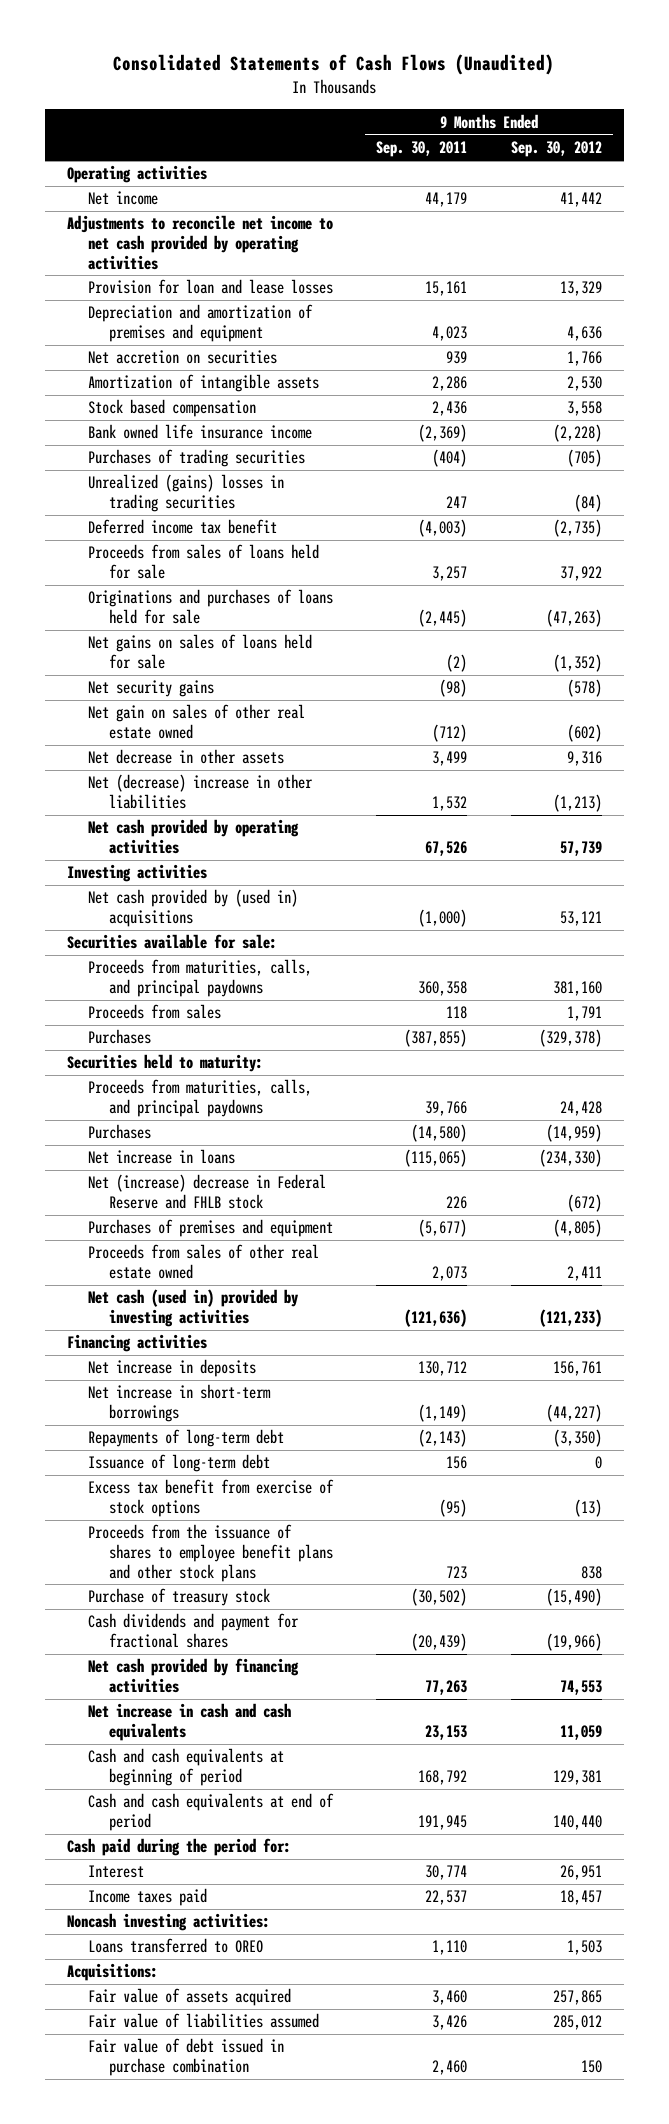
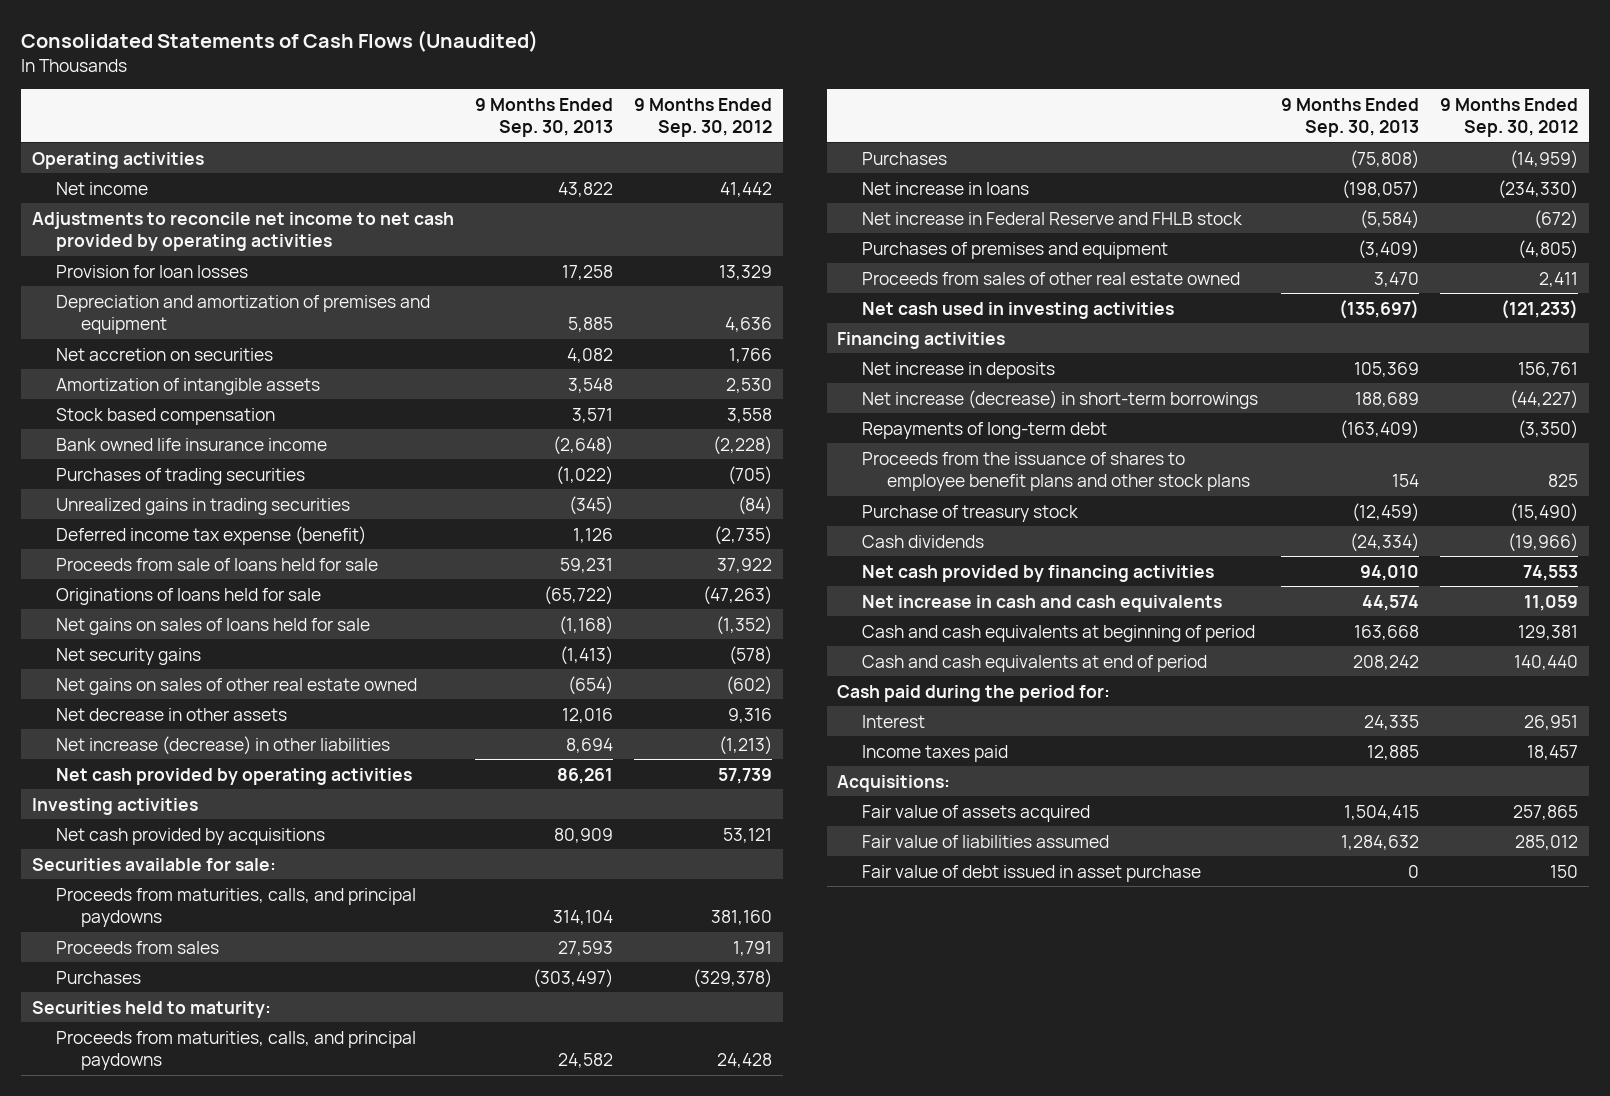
- | 9 Months Ended Sep. 30, 2011 | 9 Months Ended Sep. 30, 2012
+ | 9 Months Ended Sep. 30, 2013 | 9 Months Ended Sep. 30, 2012
- Provision for loan and lease losses | 15,161 | 13,329
+ Provision for loan losses | 17,258 | 13,329
- Unrealized (gains) losses in trading securities | 247 | (84)
- Deferred income tax benefit | (4,003) | (2,735)
- Proceeds from sales of loans held for sale | 3,257 | 37,922
- Originations and purchases of loans held for sale | (2,445) | (47,263)
+ Unrealized gains in trading securities | (345) | (84)
+ Deferred income tax expense (benefit) | 1,126 | (2,735)
+ Proceeds from sale of loans held for sale | 59,231 | 37,922
+ Originations of loans held for sale | (65,722) | (47,263)
- Net gain on sales of other real estate owned | (712) | (602)
+ Net gains on sales of other real estate owned | (654) | (602)
- Net (decrease) increase in other liabilities | 1,532 | (1,213)
+ Net increase (decrease) in other liabilities | 8,694 | (1,213)
- Net cash provided by (used in) acquisitions | (1,000) | 53,121
+ Net cash provided by acquisitions | 80,909 | 53,121
- Net (increase) decrease in Federal Reserve and FHLB stock | 226 | (672)
+ Net increase in Federal Reserve and FHLB stock | (5,584) | (672)
- Net cash (used in) provided by investing activities | (121,636) | (121,233)
+ Net cash used in investing activities | (135,697) | (121,233)
- Net increase in short-term borrowings | (1,149) | (44,227)
+ Net increase (decrease) in short-term borrowings | 188,689 | (44,227)
- Issuance of long-term debt | 156 | 0
- Excess tax benefit from exercise of stock options | (95) | (13)
- Proceeds from the issuance of shares to employee benefit plans and other stock plans | 723 | 838
+ Proceeds from the issuance of shares to employee benefit plans and other stock plans | 154 | 825
- Cash dividends and payment for fractional shares | (20,439) | (19,966)
+ Cash dividends | (24,334) | (19,966)
- Noncash investing activities:
- Loans transferred to OREO | 1,110 | 1,503
- Fair value of debt issued in purchase combination | 2,460 | 150
+ Fair value of debt issued in asset purchase | 0 | 150

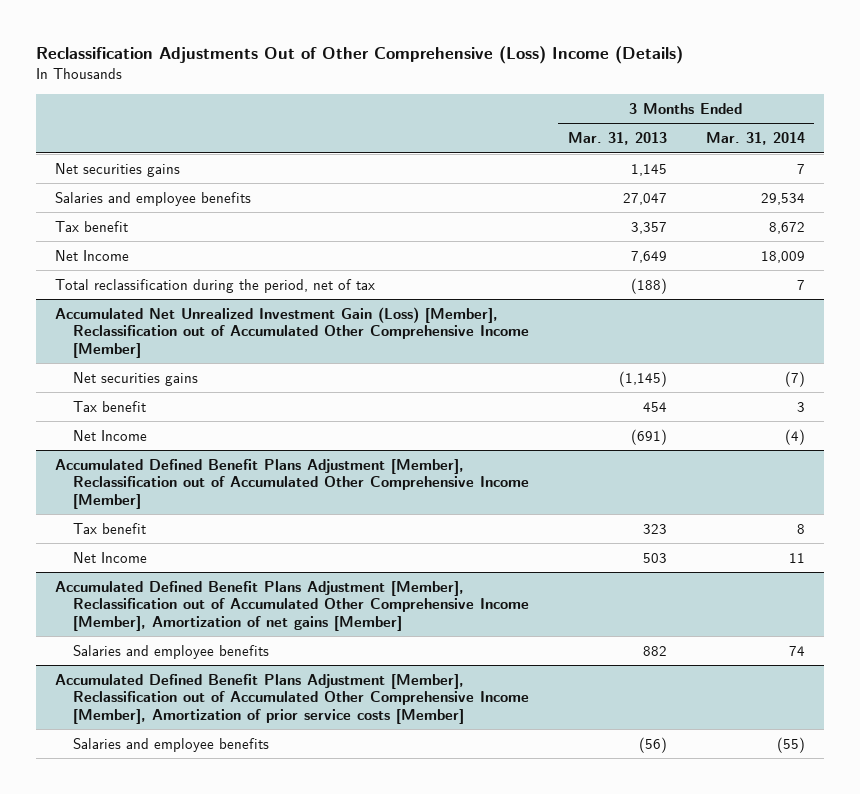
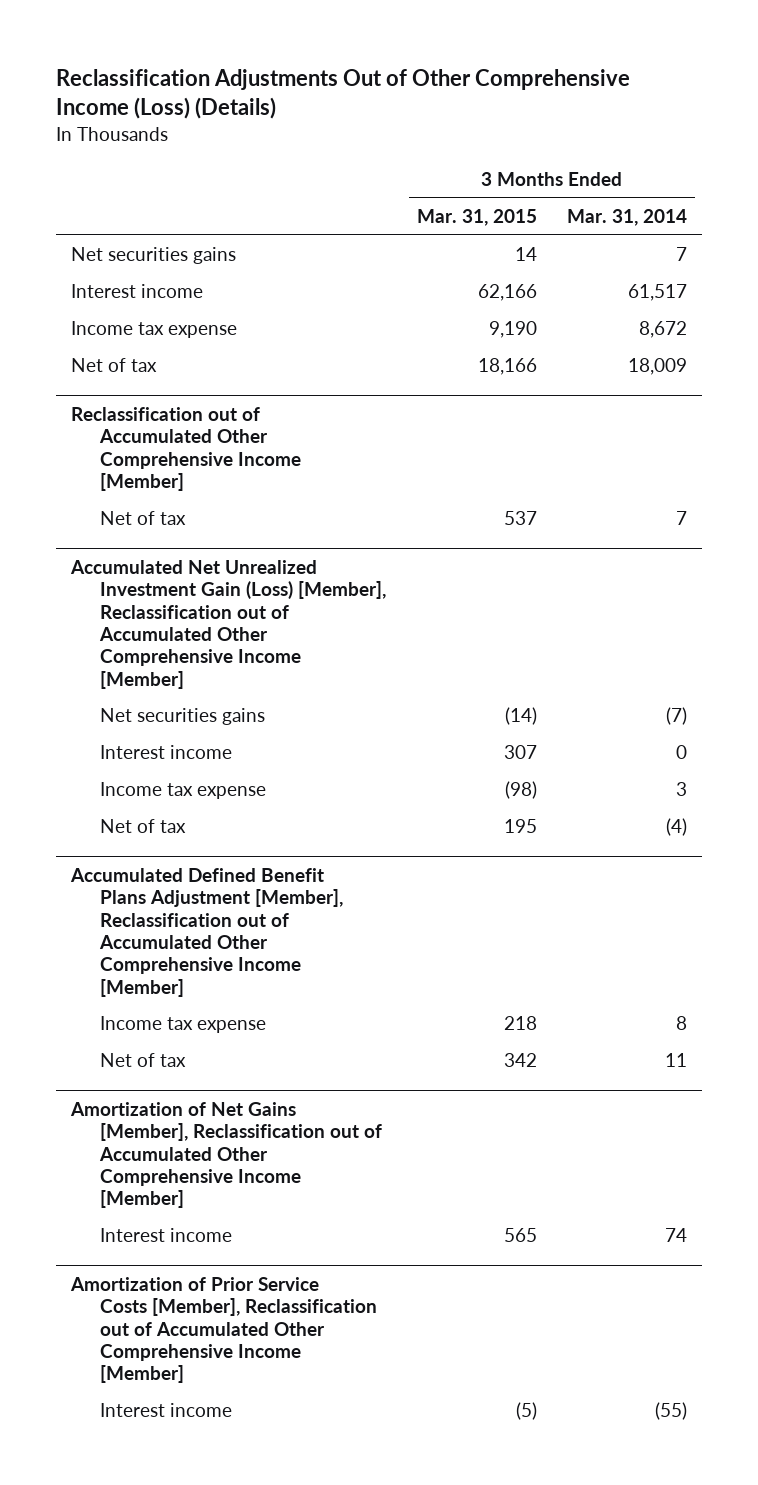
- Reclassification Adjustments Out of Other Comprehensive (Loss) Income (Details)
+ Reclassification Adjustments Out of Other Comprehensive Income (Loss) (Details)
- | 3 Months Ended Mar. 31, 2013 | 3 Months Ended Mar. 31, 2014
+ | 3 Months Ended Mar. 31, 2015 | 3 Months Ended Mar. 31, 2014
- Salaries and employee benefits | 27,047 | 29,534
- Tax benefit | 3,357 | 8,672
- Net Income | 7,649 | 18,009
- Total reclassification during the period, net of tax | (188) | 7
+ Interest income | 62,166 | 61,517
+ Income tax expense | 9,190 | 8,672
+ Net of tax | 18,166 | 18,009
+ Reclassification out of Accumulated Other Comprehensive Income [Member]
+ Net of tax | 537 | 7
@ Accumulated Net Unrealized Investment Gain (Loss) [Member], Reclassification out of Accumulated Other Comprehensive Income [Member]
- Tax benefit | 454 | 3
- Net Income | (691) | (4)
+ Interest income | 307 | 0
+ Income tax expense | (98) | 3
+ Net of tax | 195 | (4)
@ Accumulated Defined Benefit Plans Adjustment [Member], Reclassification out of Accumulated Other Comprehensive Income [Member]
- Tax benefit | 323 | 8
- Net Income | 503 | 11
- Accumulated Defined Benefit Plans Adjustment [Member], Reclassification out of Accumulated Other Comprehensive Income [Member], Amortization of net gains [Member]
- Salaries and employee benefits | 882 | 74
- Accumulated Defined Benefit Plans Adjustment [Member], Reclassification out of Accumulated Other Comprehensive Income [Member], Amortization of prior service costs [Member]
- Salaries and employee benefits | (56) | (55)
@ Accumulated Defined Benefit Plans Adjustment [Member], Reclassification out of Accumulated Other Comprehensive Income [Member]
+ Income tax expense | 218 | 8
+ Net of tax | 342 | 11
+ Amortization of Net Gains [Member], Reclassification out of Accumulated Other Comprehensive Income [Member]
+ Interest income | 565 | 74
+ Amortization of Prior Service Costs [Member], Reclassification out of Accumulated Other Comprehensive Income [Member]
+ Interest income | (5) | (55)

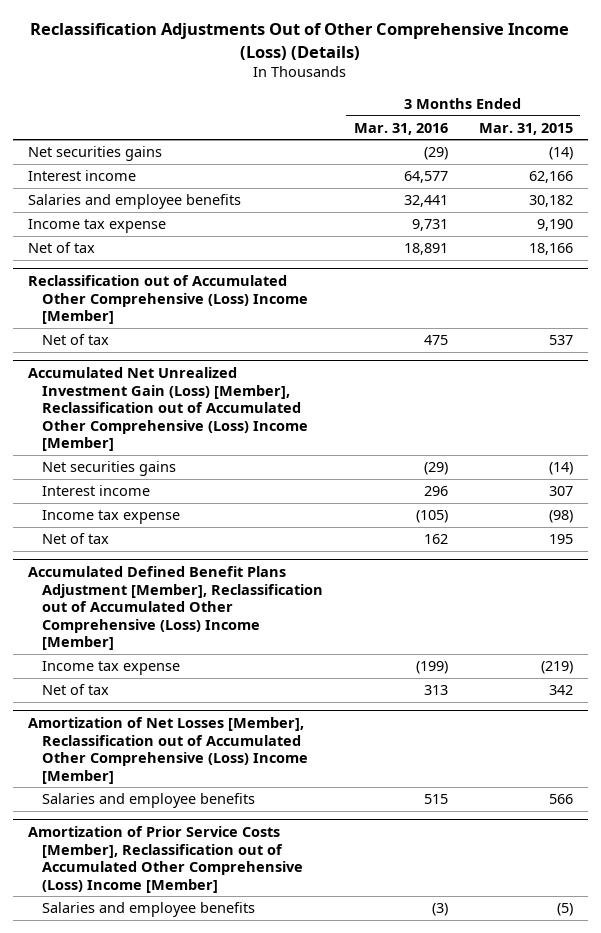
- | 3 Months Ended Mar. 31, 2015 | 3 Months Ended Mar. 31, 2014
+ | 3 Months Ended Mar. 31, 2016 | 3 Months Ended Mar. 31, 2015
- Net securities gains | 14 | 7
+ Net securities gains | (29) | (14)
+ Salaries and employee benefits | 32,441 | 30,182
- Reclassification out of Accumulated Other Comprehensive Income [Member]
+ Reclassification out of Accumulated Other Comprehensive (Loss) Income [Member]
- Accumulated Net Unrealized Investment Gain (Loss) [Member], Reclassification out of Accumulated Other Comprehensive Income [Member]
+ Accumulated Net Unrealized Investment Gain (Loss) [Member], Reclassification out of Accumulated Other Comprehensive (Loss) Income [Member]
- Accumulated Defined Benefit Plans Adjustment [Member], Reclassification out of Accumulated Other Comprehensive Income [Member]
- Income tax expense | 218 | 8
+ Accumulated Defined Benefit Plans Adjustment [Member], Reclassification out of Accumulated Other Comprehensive (Loss) Income [Member]
+ Income tax expense | (199) | (219)
- Amortization of Net Gains [Member], Reclassification out of Accumulated Other Comprehensive Income [Member]
- Interest income | 565 | 74
- Amortization of Prior Service Costs [Member], Reclassification out of Accumulated Other Comprehensive Income [Member]
- Interest income | (5) | (55)
+ Amortization of Net Losses [Member], Reclassification out of Accumulated Other Comprehensive (Loss) Income [Member]
+ Salaries and employee benefits | 515 | 566
+ Amortization of Prior Service Costs [Member], Reclassification out of Accumulated Other Comprehensive (Loss) Income [Member]
+ Salaries and employee benefits | (3) | (5)

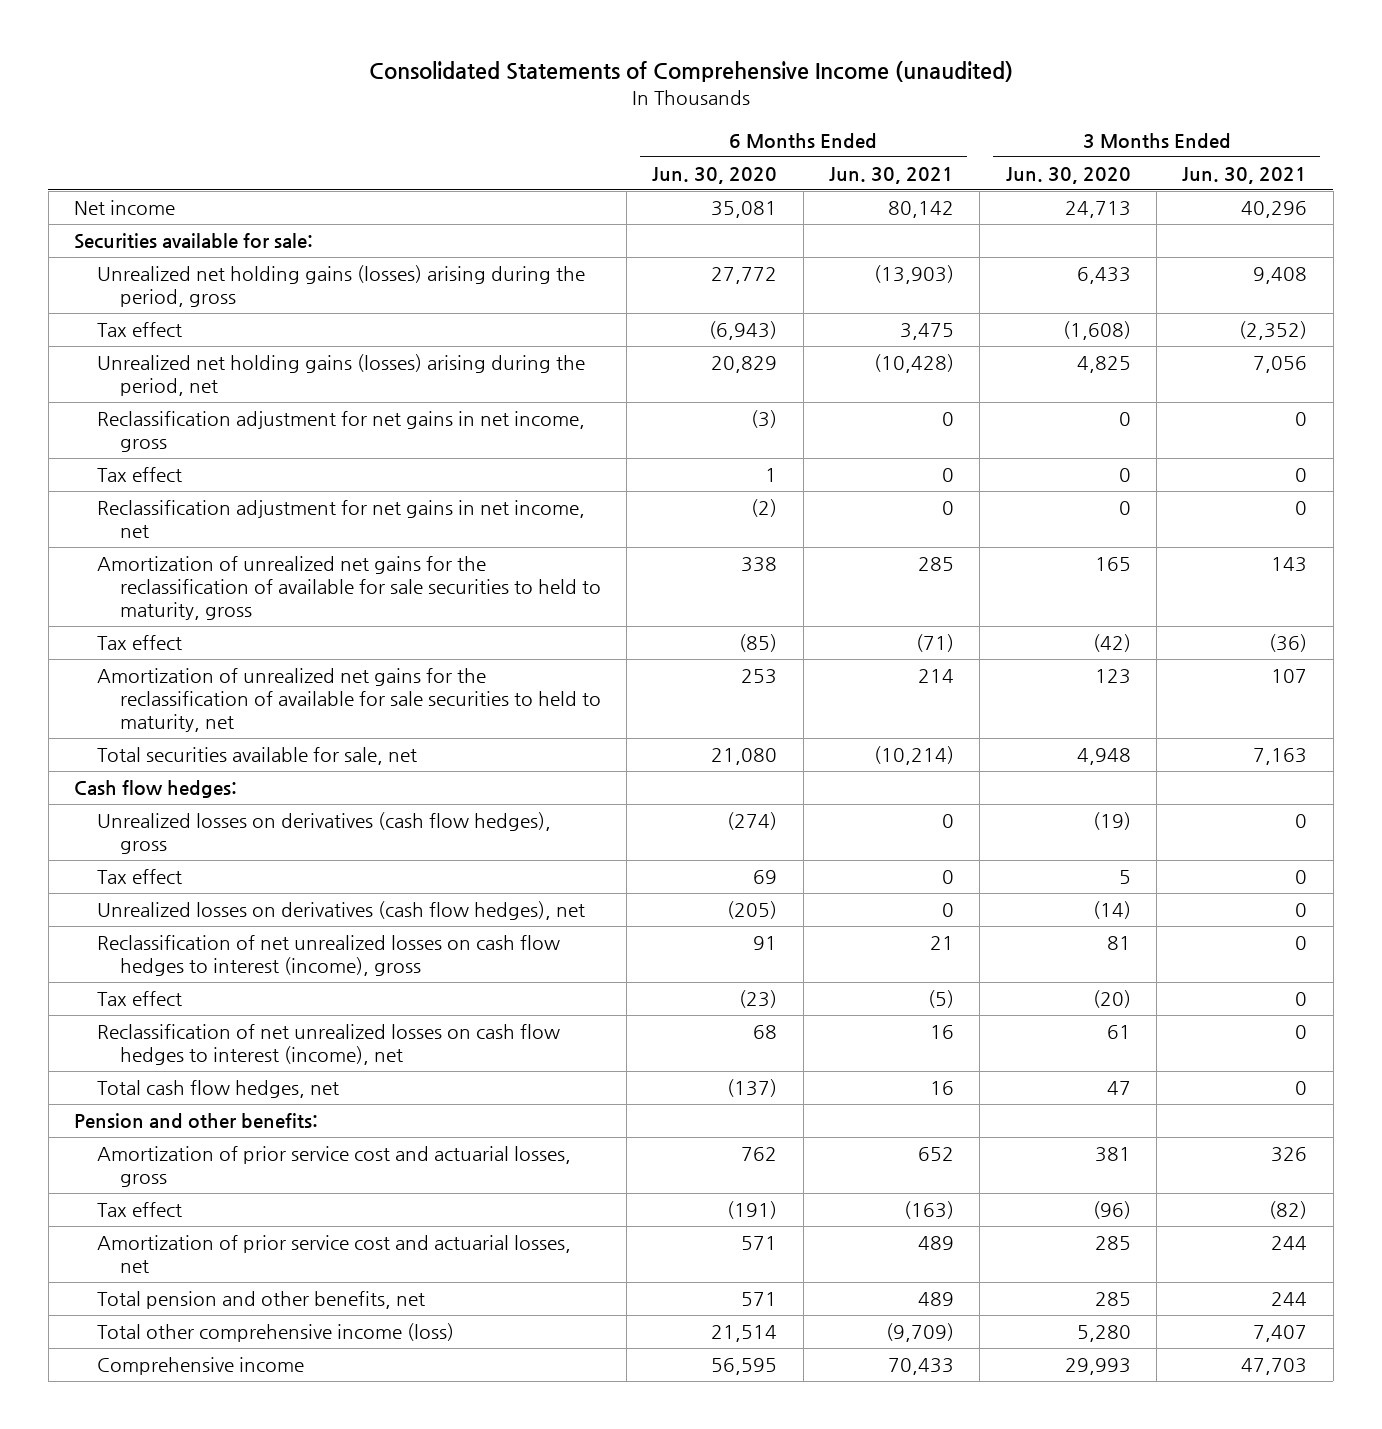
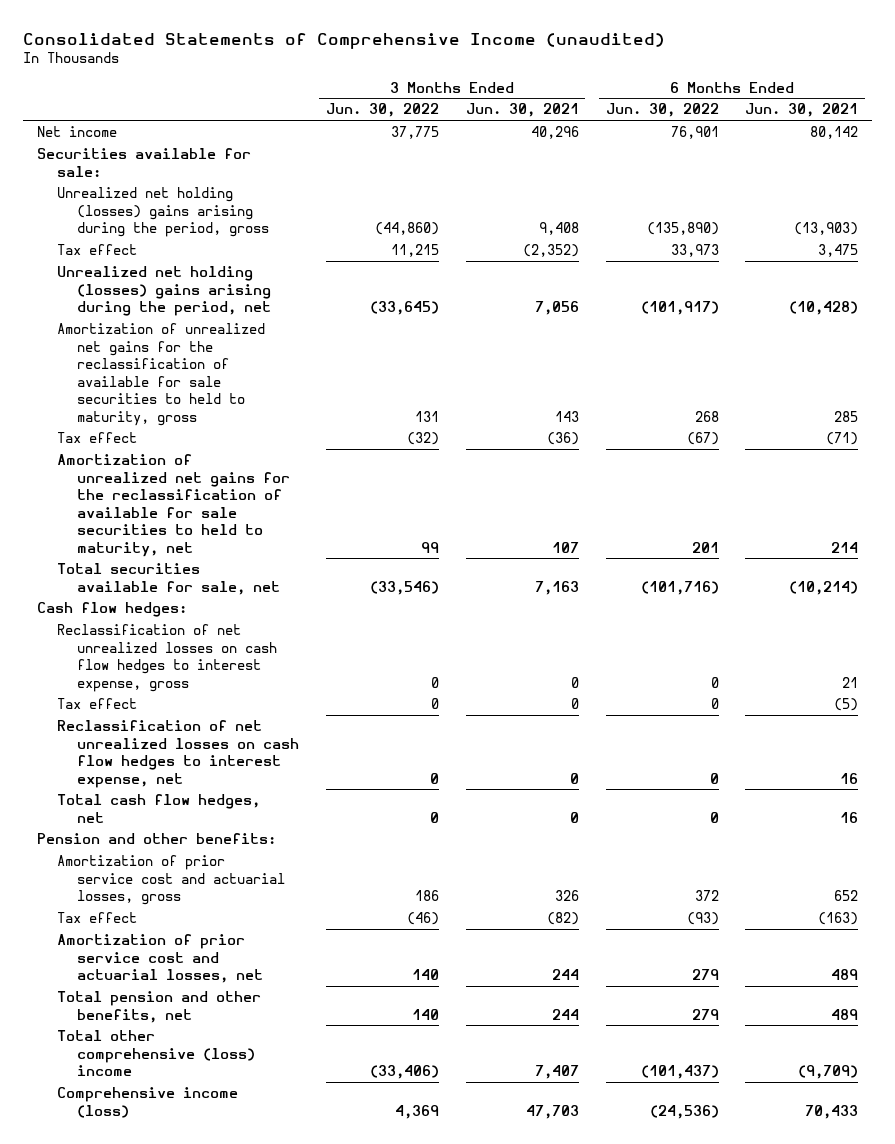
- | 6 Months Ended Jun. 30, 2020 | 6 Months Ended Jun. 30, 2021 | 3 Months Ended Jun. 30, 2020 | 3 Months Ended Jun. 30, 2021
+ | 3 Months Ended Jun. 30, 2022 | 3 Months Ended Jun. 30, 2021 | 6 Months Ended Jun. 30, 2022 | 6 Months Ended Jun. 30, 2021
- Unrealized net holding gains (losses) arising during the period, gross | 27,772 | (13,903) | 6,433 | 9,408
+ Unrealized net holding (losses) gains arising during the period, gross | (44,860) | 9,408 | (135,890) | (13,903)
- Unrealized net holding gains (losses) arising during the period, net | 20,829 | (10,428) | 4,825 | 7,056
- Reclassification adjustment for net gains in net income, gross | (3) | 0 | 0 | 0
- Tax effect | 1 | 0 | 0 | 0
- Reclassification adjustment for net gains in net income, net | (2) | 0 | 0 | 0
+ Unrealized net holding (losses) gains arising during the period, net | (33,645) | 7,056 | (101,917) | (10,428)
- Unrealized losses on derivatives (cash flow hedges), gross | (274) | 0 | (19) | 0
- Tax effect | 69 | 0 | 5 | 0
- Unrealized losses on derivatives (cash flow hedges), net | (205) | 0 | (14) | 0
- Reclassification of net unrealized losses on cash flow hedges to interest (income), gross | 91 | 21 | 81 | 0
+ Reclassification of net unrealized losses on cash flow hedges to interest expense, gross | 0 | 0 | 0 | 21
- Reclassification of net unrealized losses on cash flow hedges to interest (income), net | 68 | 16 | 61 | 0
+ Reclassification of net unrealized losses on cash flow hedges to interest expense, net | 0 | 0 | 0 | 16
- Total other comprehensive income (loss) | 21,514 | (9,709) | 5,280 | 7,407
- Comprehensive income | 56,595 | 70,433 | 29,993 | 47,703
+ Total other comprehensive (loss) income | (33,406) | 7,407 | (101,437) | (9,709)
+ Comprehensive income (loss) | 4,369 | 47,703 | (24,536) | 70,433

